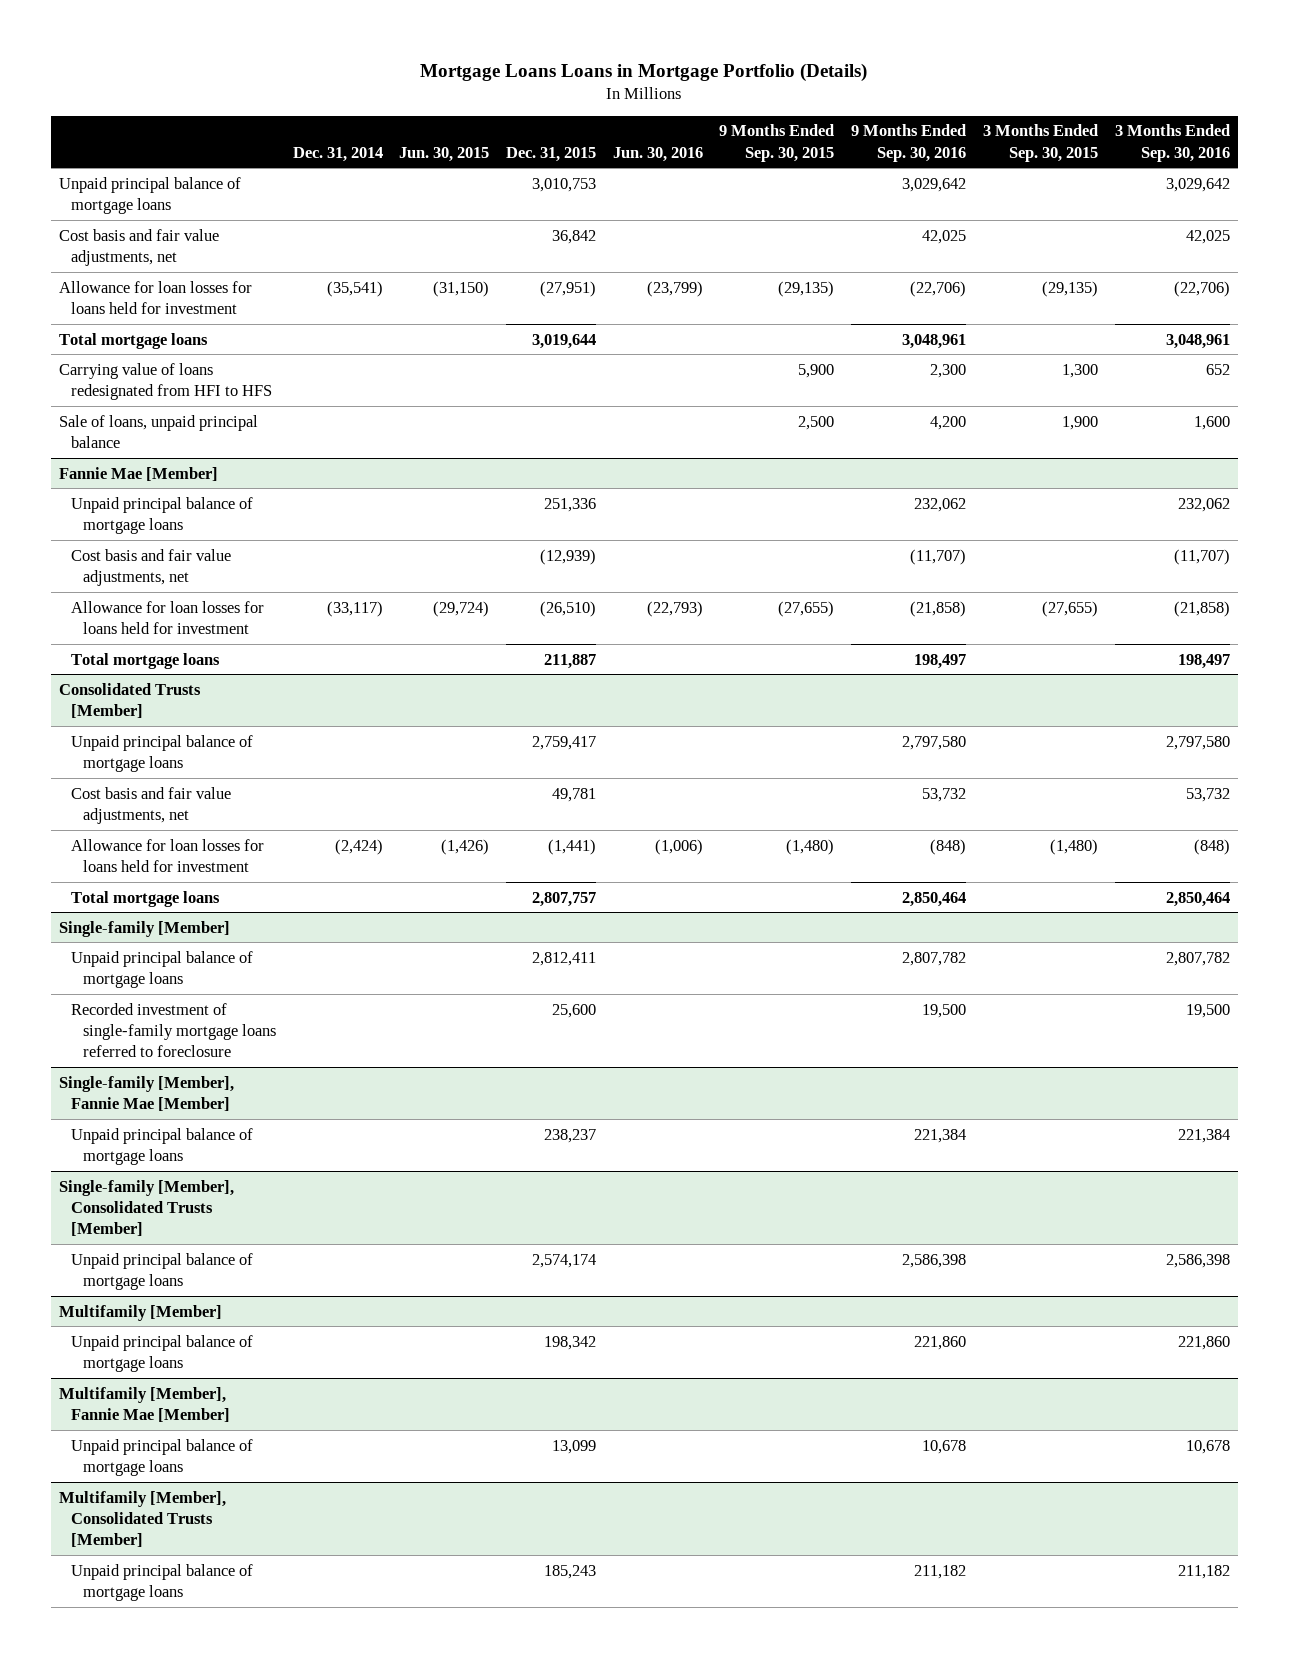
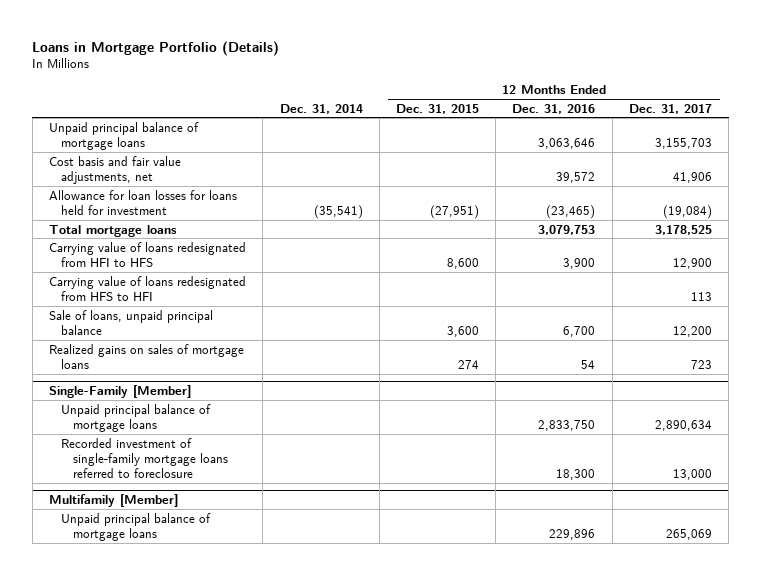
- Mortgage Loans Loans in Mortgage Portfolio (Details)
+ Loans in Mortgage Portfolio (Details)
- | Dec. 31, 2014 | Jun. 30, 2015 | Dec. 31, 2015 | Jun. 30, 2016 | 9 Months Ended Sep. 30, 2015 | 9 Months Ended Sep. 30, 2016 | 3 Months Ended Sep. 30, 2015 | 3 Months Ended Sep. 30, 2016
+ | Dec. 31, 2014 | 12 Months Ended Dec. 31, 2015 | 12 Months Ended Dec. 31, 2016 | 12 Months Ended Dec. 31, 2017
+ Carrying value of loans redesignated from HFS to HFI | | | | 113
- Fannie Mae [Member]
- Unpaid principal balance of mortgage loans | | | 251,336 | | | 232,062 | | 232,062
- Cost basis and fair value adjustments, net | | | (12,939) | | | (11,707) | | (11,707)
- Allowance for loan losses for loans held for investment | (33,117) | (29,724) | (26,510) | (22,793) | (27,655) | (21,858) | (27,655) | (21,858)
- Total mortgage loans | | | 211,887 | | | 198,497 | | 198,497
- Consolidated Trusts [Member]
- Unpaid principal balance of mortgage loans | | | 2,759,417 | | | 2,797,580 | | 2,797,580
- Cost basis and fair value adjustments, net | | | 49,781 | | | 53,732 | | 53,732
- Allowance for loan losses for loans held for investment | (2,424) | (1,426) | (1,441) | (1,006) | (1,480) | (848) | (1,480) | (848)
- Total mortgage loans | | | 2,807,757 | | | 2,850,464 | | 2,850,464
- Single-family [Member]
+ Realized gains on sales of mortgage loans | | 274 | 54 | 723
+ Single-Family [Member]
- Single-family [Member], Fannie Mae [Member]
- Unpaid principal balance of mortgage loans | | | 238,237 | | | 221,384 | | 221,384
- Single-family [Member], Consolidated Trusts [Member]
- Unpaid principal balance of mortgage loans | | | 2,574,174 | | | 2,586,398 | | 2,586,398
- Multifamily [Member], Fannie Mae [Member]
- Unpaid principal balance of mortgage loans | | | 13,099 | | | 10,678 | | 10,678
- Multifamily [Member], Consolidated Trusts [Member]
- Unpaid principal balance of mortgage loans | | | 185,243 | | | 211,182 | | 211,182

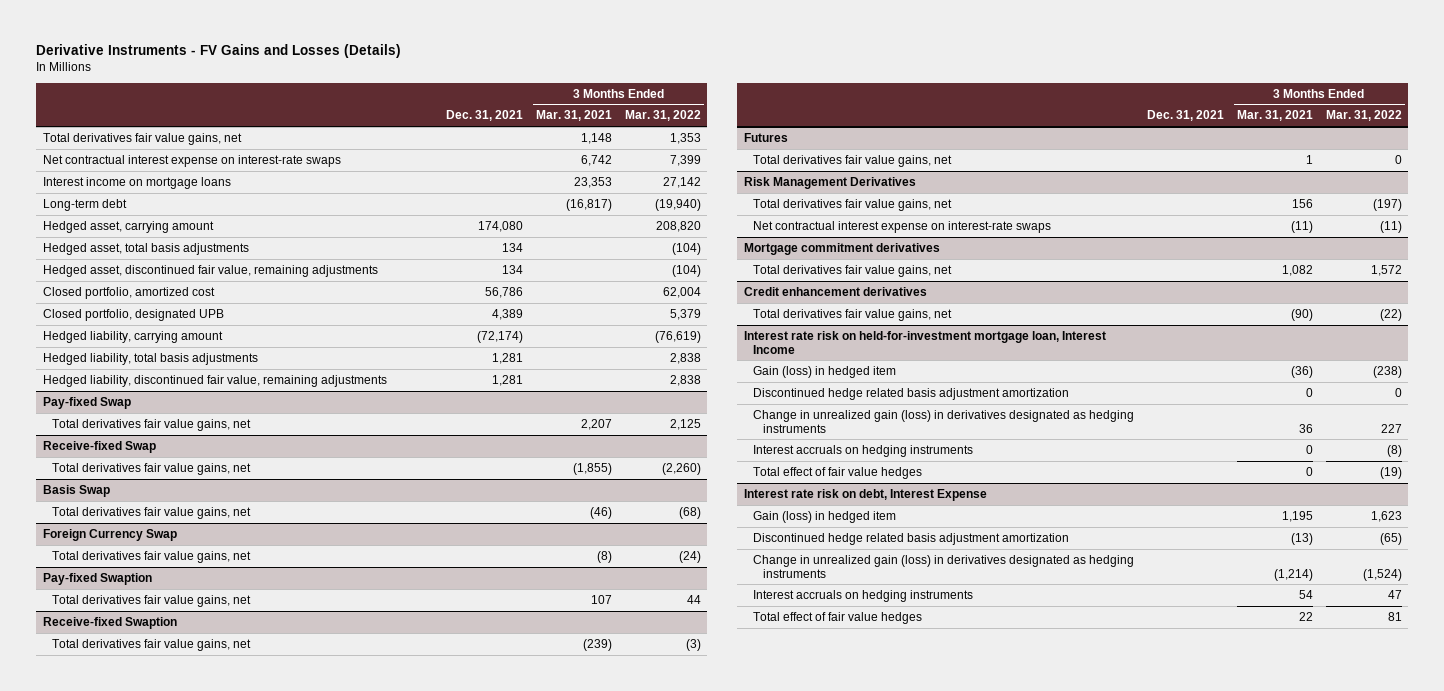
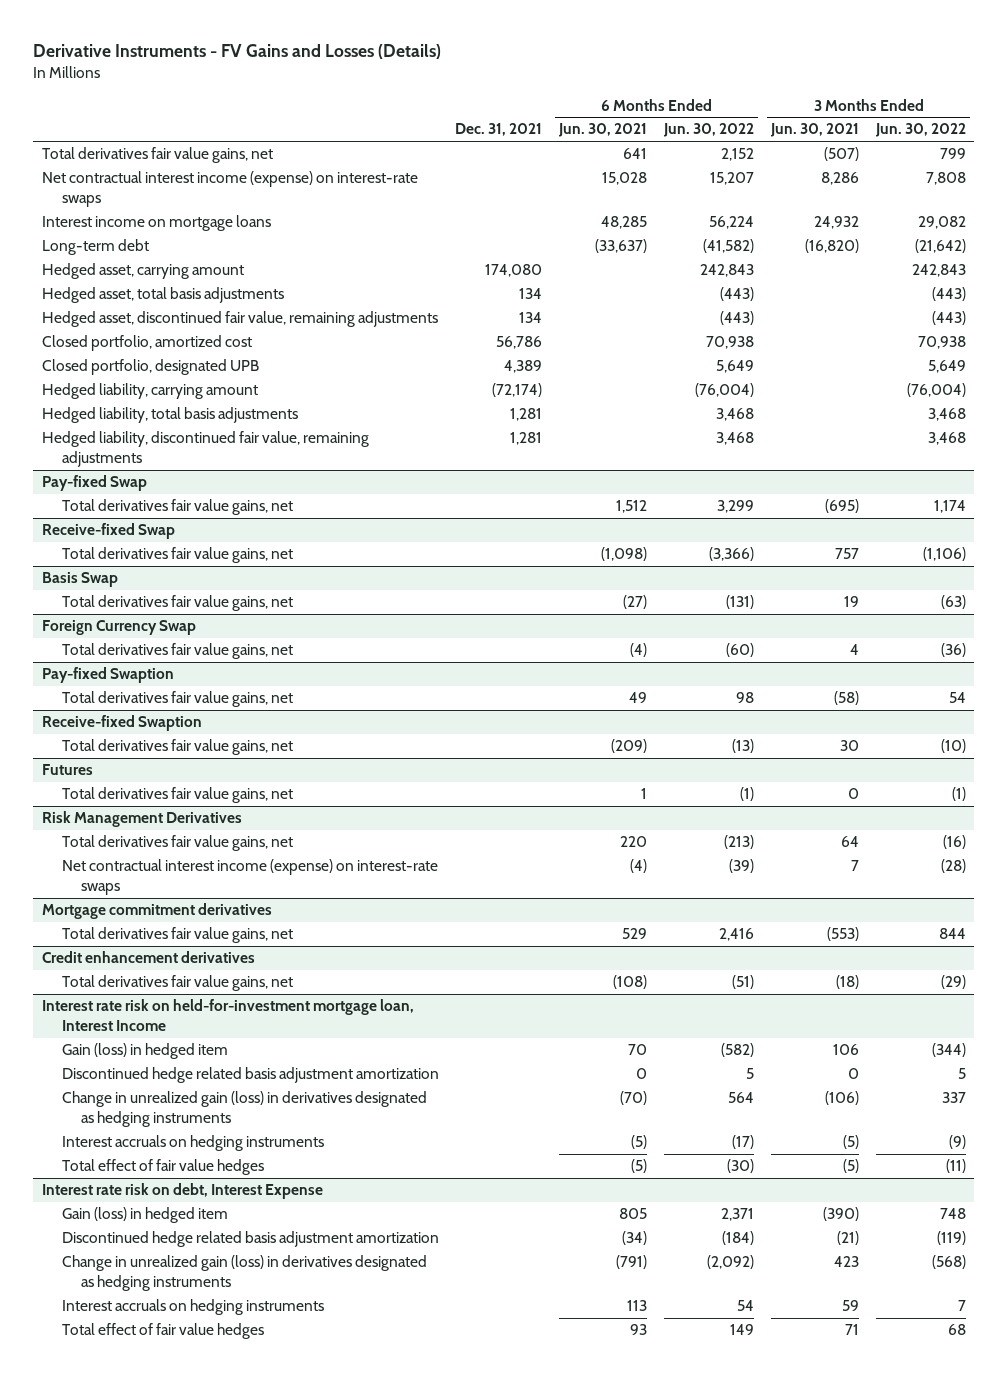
- | Dec. 31, 2021 | 3 Months Ended Mar. 31, 2021 | 3 Months Ended Mar. 31, 2022
+ | Dec. 31, 2021 | 6 Months Ended Jun. 30, 2021 | 6 Months Ended Jun. 30, 2022 | 3 Months Ended Jun. 30, 2021 | 3 Months Ended Jun. 30, 2022
- Net contractual interest expense on interest-rate swaps | | 6,742 | 7,399
+ Net contractual interest income (expense) on interest-rate swaps | | 15,028 | 15,207 | 8,286 | 7,808
@ Risk Management Derivatives
- Net contractual interest expense on interest-rate swaps | | (11) | (11)
+ Net contractual interest income (expense) on interest-rate swaps | | (4) | (39) | 7 | (28)

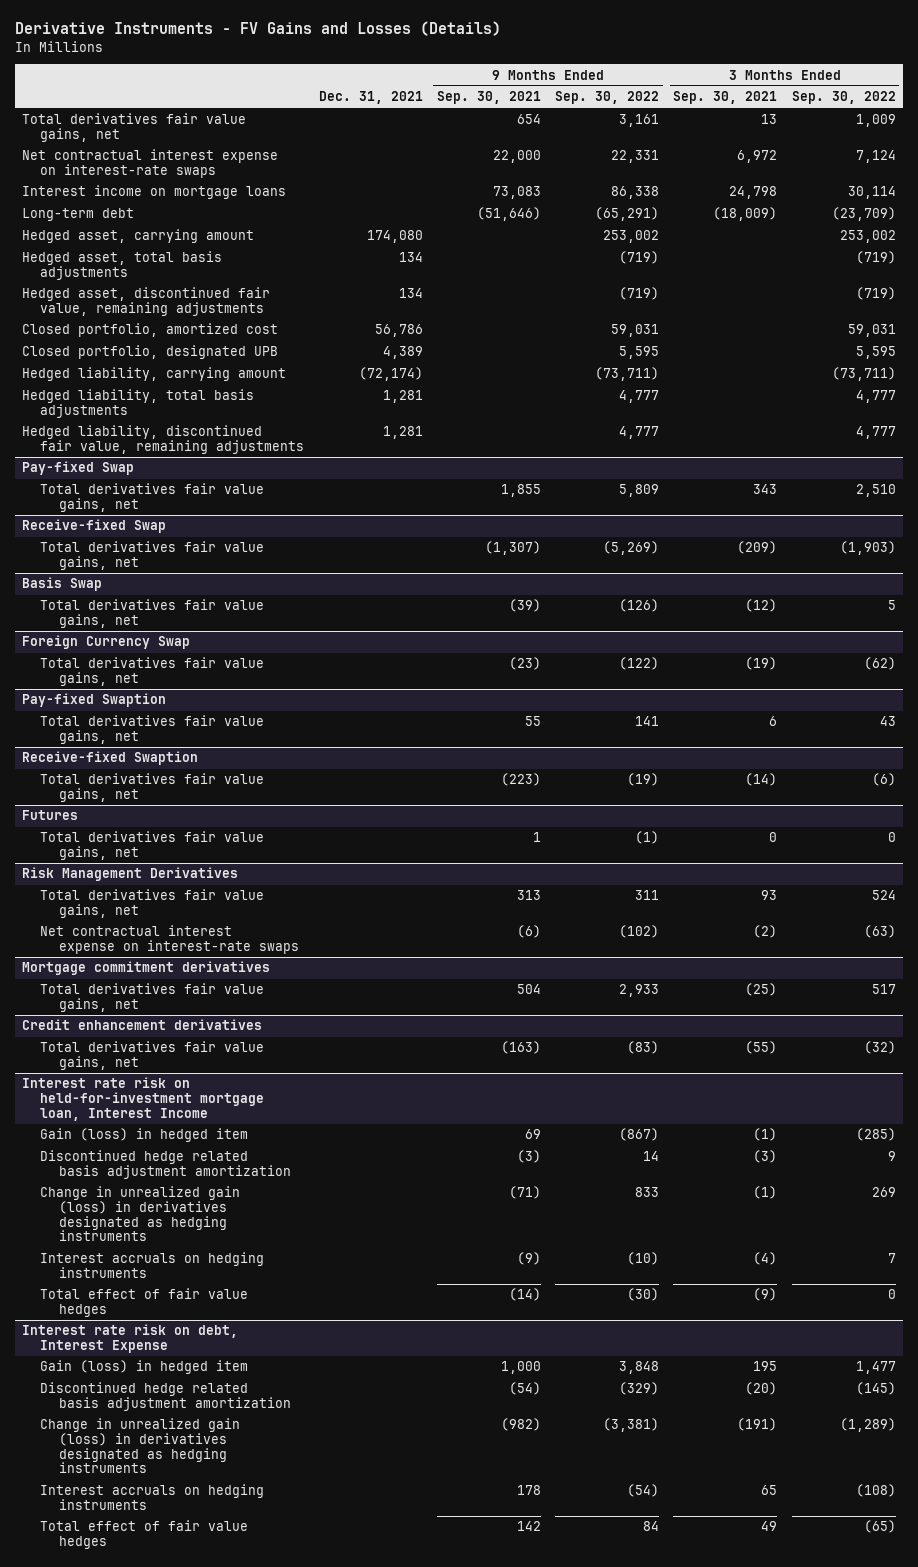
- | Dec. 31, 2021 | 6 Months Ended Jun. 30, 2021 | 6 Months Ended Jun. 30, 2022 | 3 Months Ended Jun. 30, 2021 | 3 Months Ended Jun. 30, 2022
+ | Dec. 31, 2021 | 9 Months Ended Sep. 30, 2021 | 9 Months Ended Sep. 30, 2022 | 3 Months Ended Sep. 30, 2021 | 3 Months Ended Sep. 30, 2022
- Net contractual interest income (expense) on interest-rate swaps | | 15,028 | 15,207 | 8,286 | 7,808
+ Net contractual interest expense on interest-rate swaps | | 22,000 | 22,331 | 6,972 | 7,124
@ Risk Management Derivatives
- Net contractual interest income (expense) on interest-rate swaps | | (4) | (39) | 7 | (28)
+ Net contractual interest expense on interest-rate swaps | | (6) | (102) | (2) | (63)

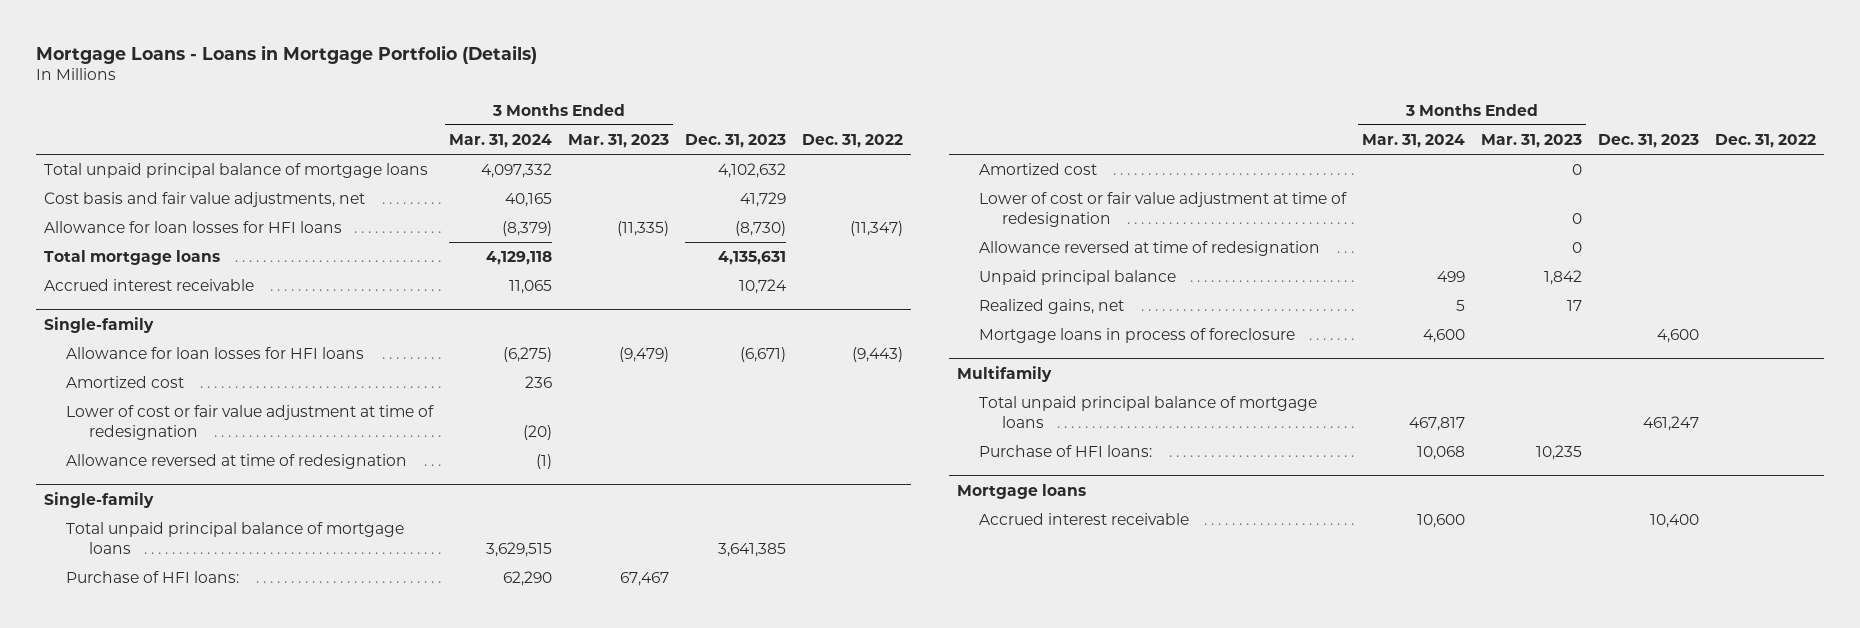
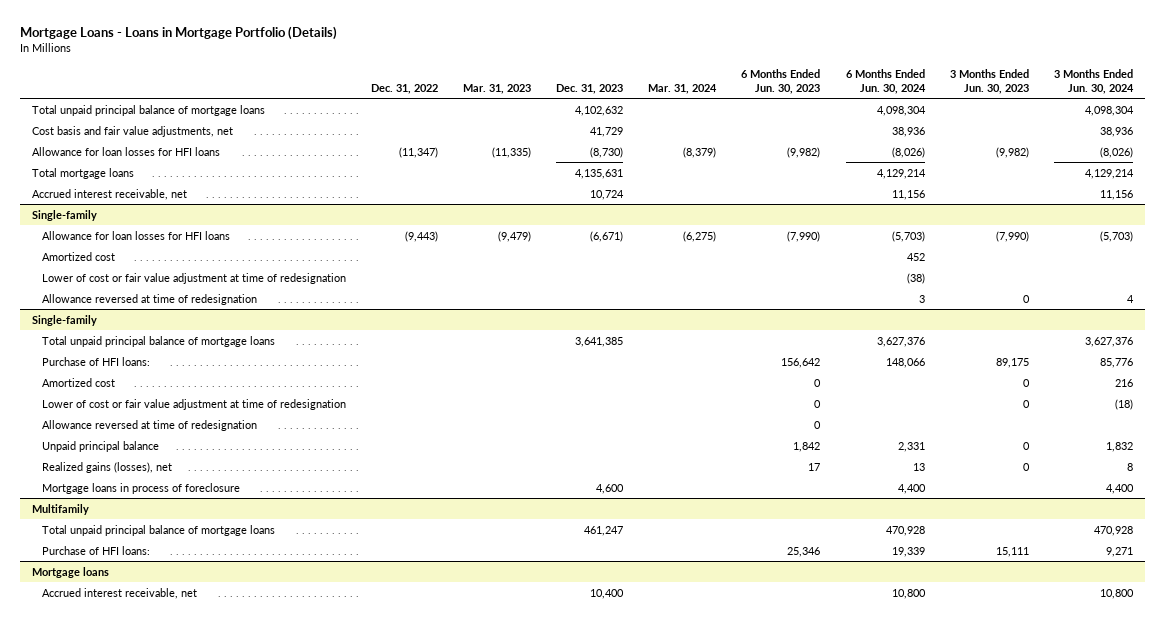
- | 3 Months Ended Mar. 31, 2024 | 3 Months Ended Mar. 31, 2023 | Dec. 31, 2023 | Dec. 31, 2022
+ | Dec. 31, 2022 | Mar. 31, 2023 | Dec. 31, 2023 | Mar. 31, 2024 | 6 Months Ended Jun. 30, 2023 | 6 Months Ended Jun. 30, 2024 | 3 Months Ended Jun. 30, 2023 | 3 Months Ended Jun. 30, 2024
- Accrued interest receivable | 11,065 | | 10,724 |
+ Accrued interest receivable, net | | | 10,724 | | | 11,156 | | 11,156
@ Single-family
- Realized gains, net | 5 | 17 | |
+ Realized gains (losses), net | | | | | 17 | 13 | 0 | 8
@ Mortgage loans
- Accrued interest receivable | 10,600 | | 10,400 |
+ Accrued interest receivable, net | | | 10,400 | | | 10,800 | | 10,800

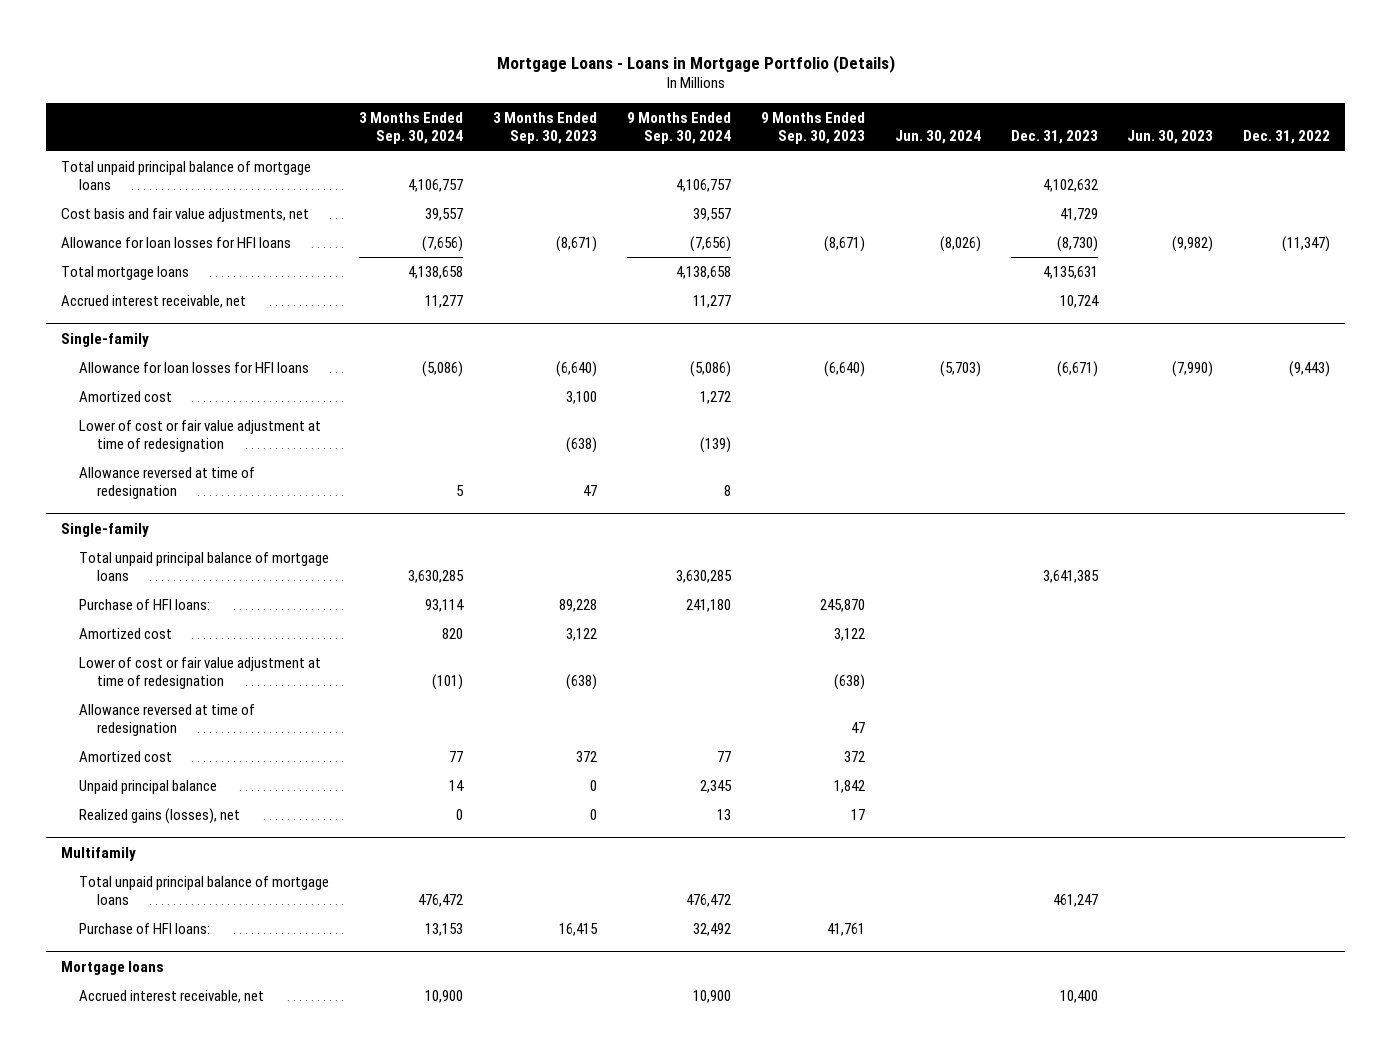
- | Dec. 31, 2022 | Mar. 31, 2023 | Dec. 31, 2023 | Mar. 31, 2024 | 6 Months Ended Jun. 30, 2023 | 6 Months Ended Jun. 30, 2024 | 3 Months Ended Jun. 30, 2023 | 3 Months Ended Jun. 30, 2024
+ | 3 Months Ended Sep. 30, 2024 | 3 Months Ended Sep. 30, 2023 | 9 Months Ended Sep. 30, 2024 | 9 Months Ended Sep. 30, 2023 | Jun. 30, 2024 | Dec. 31, 2023 | Jun. 30, 2023 | Dec. 31, 2022
@ Single-family
+ Amortized cost | 77 | 372 | 77 | 372 | | | |
- Mortgage loans in process of foreclosure | | | 4,600 | | | 4,400 | | 4,400

